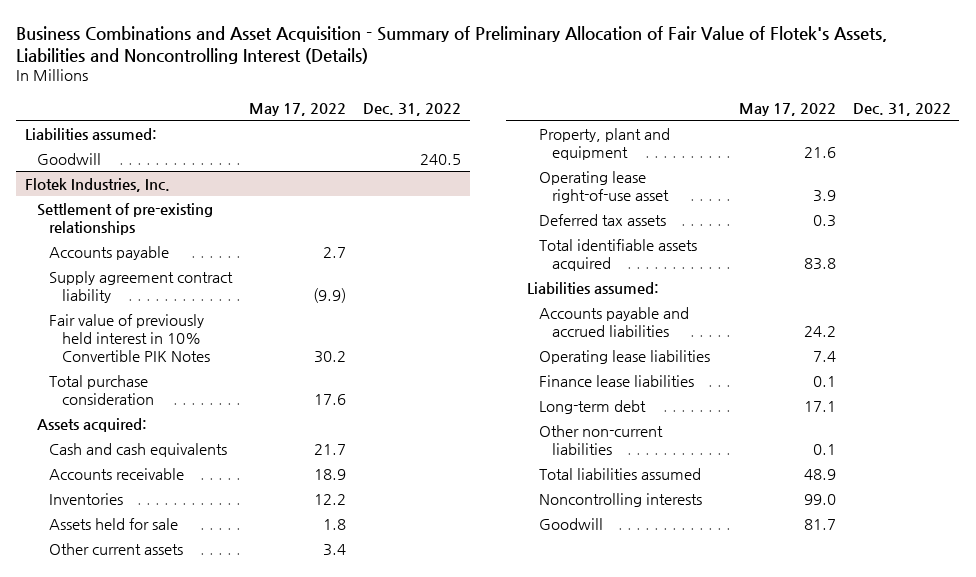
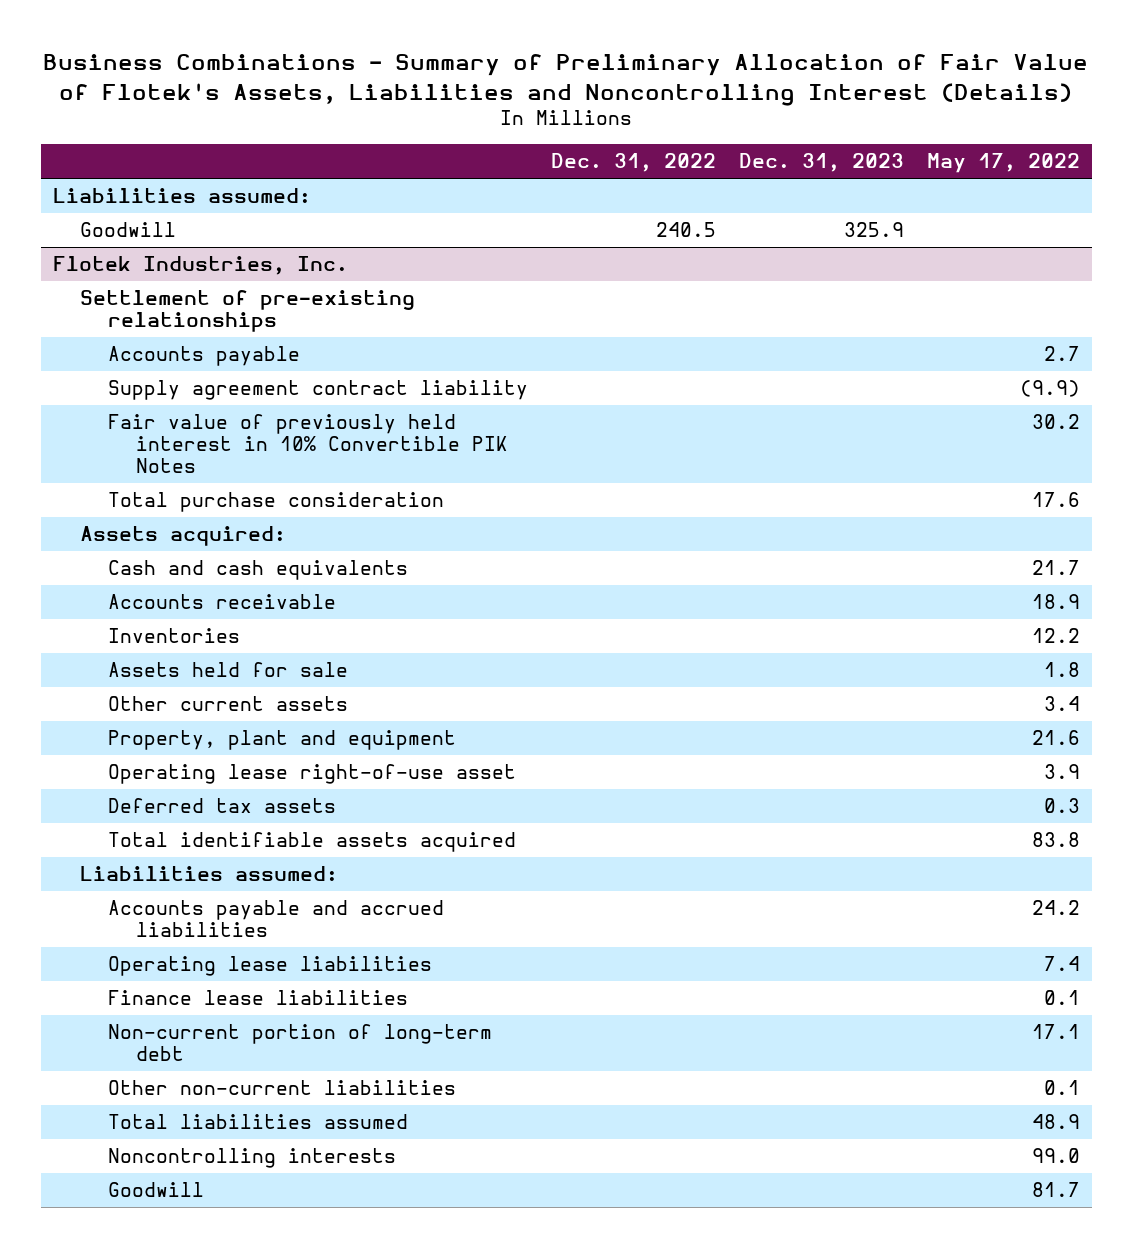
- Business Combinations and Asset Acquisition - Summary of Preliminary Allocation of Fair Value of Flotek's Assets, Liabilities and Noncontrolling Interest (Details)
+ Business Combinations - Summary of Preliminary Allocation of Fair Value of Flotek's Assets, Liabilities and Noncontrolling Interest (Details)
- | May 17, 2022 | Dec. 31, 2022
+ | Dec. 31, 2022 | Dec. 31, 2023 | May 17, 2022
@ Flotek Industries, Inc.
- Long-term debt | 17.1 |
+ Non-current portion of long-term debt | | | 17.1

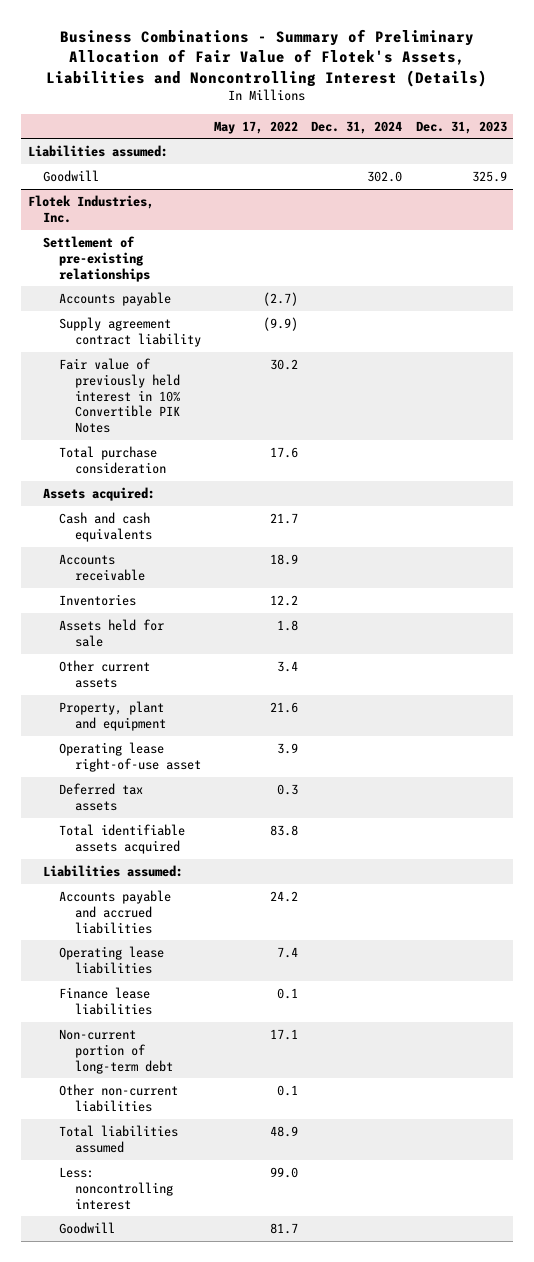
- | Dec. 31, 2022 | Dec. 31, 2023 | May 17, 2022
+ | May 17, 2022 | Dec. 31, 2024 | Dec. 31, 2023
@ Flotek Industries, Inc.
- Accounts payable | | | 2.7
+ Accounts payable | (2.7) | |
- Noncontrolling interests | | | 99.0
+ Less: noncontrolling interest | 99.0 | |

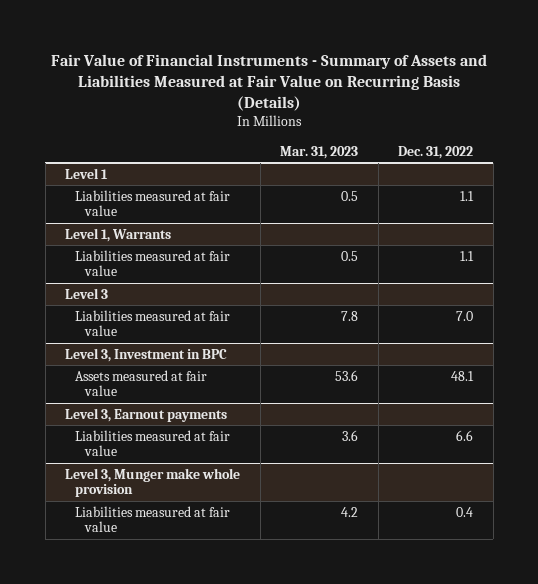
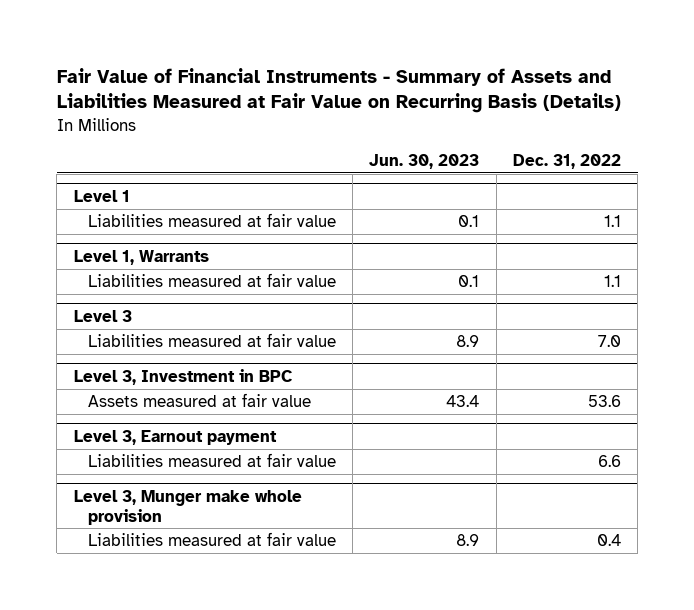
- | Mar. 31, 2023 | Dec. 31, 2022
+ | Jun. 30, 2023 | Dec. 31, 2022
@ Level 3, Investment in BPC
- Assets measured at fair value | 53.6 | 48.1
- Level 3, Earnout payments
@ Level 3, Investment in BPC
+ Assets measured at fair value | 43.4 | 53.6
+ Level 3, Earnout payment

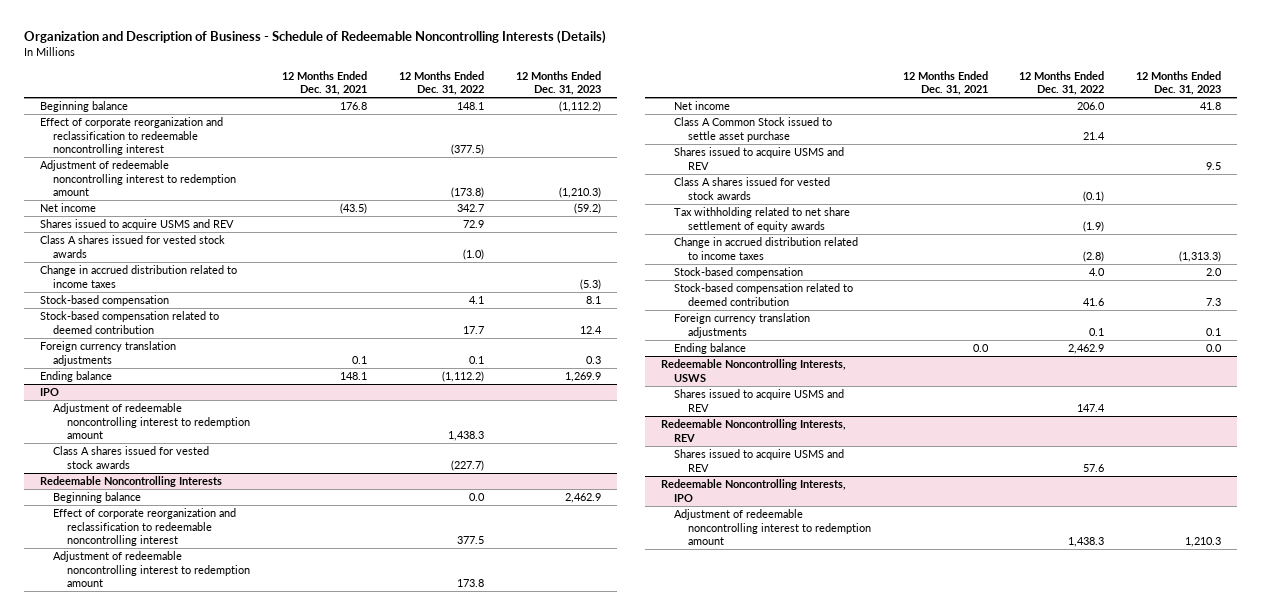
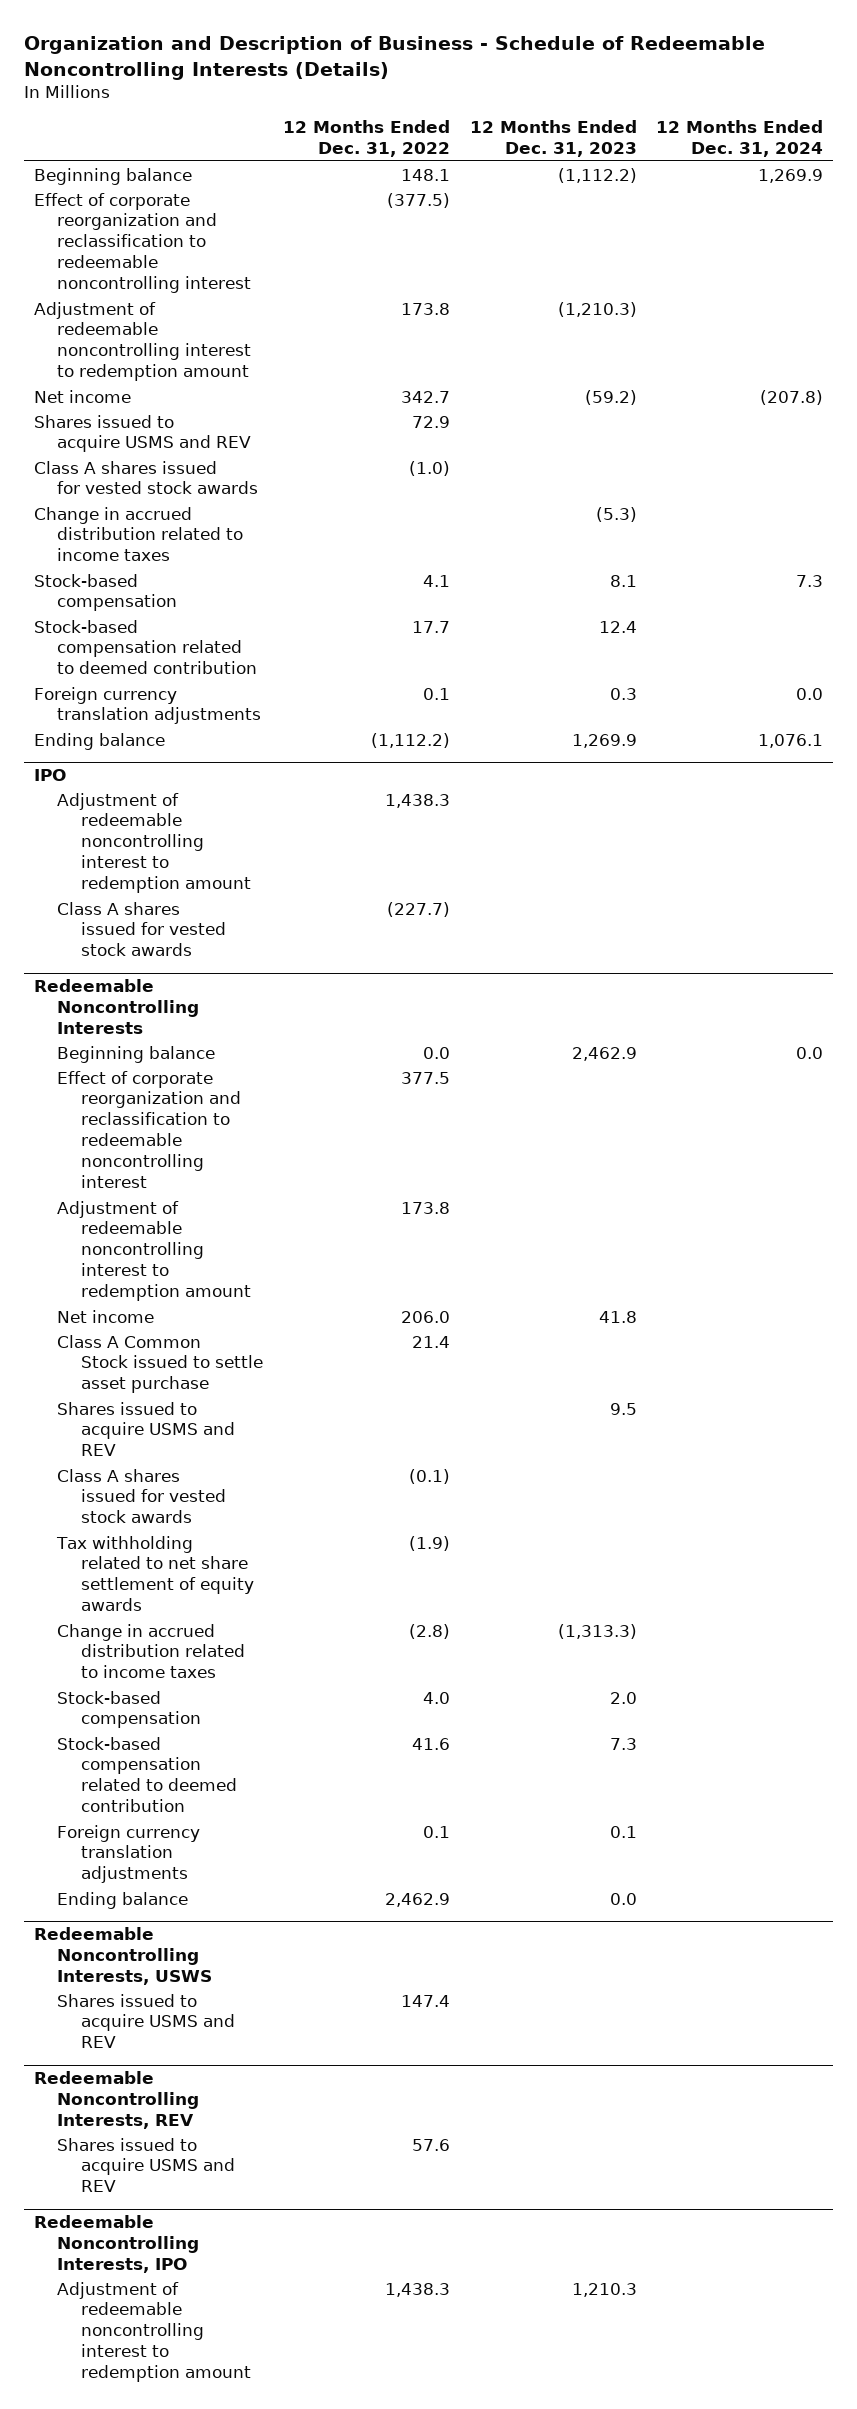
- | 12 Months Ended Dec. 31, 2021 | 12 Months Ended Dec. 31, 2022 | 12 Months Ended Dec. 31, 2023
+ | 12 Months Ended Dec. 31, 2022 | 12 Months Ended Dec. 31, 2023 | 12 Months Ended Dec. 31, 2024
- Adjustment of redeemable noncontrolling interest to redemption amount | | (173.8) | (1,210.3)
+ Adjustment of redeemable noncontrolling interest to redemption amount | 173.8 | (1,210.3) |

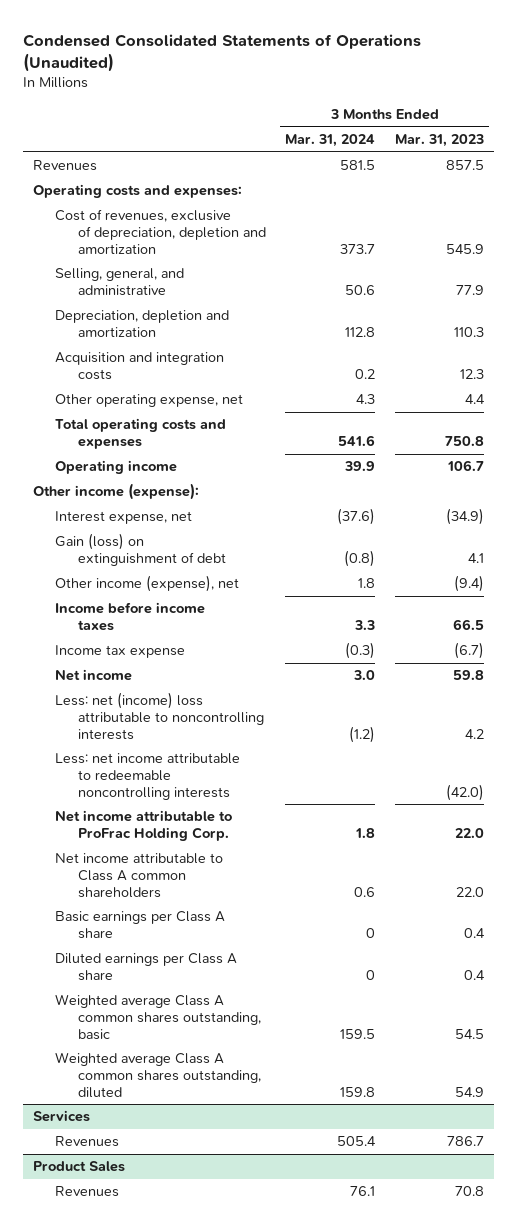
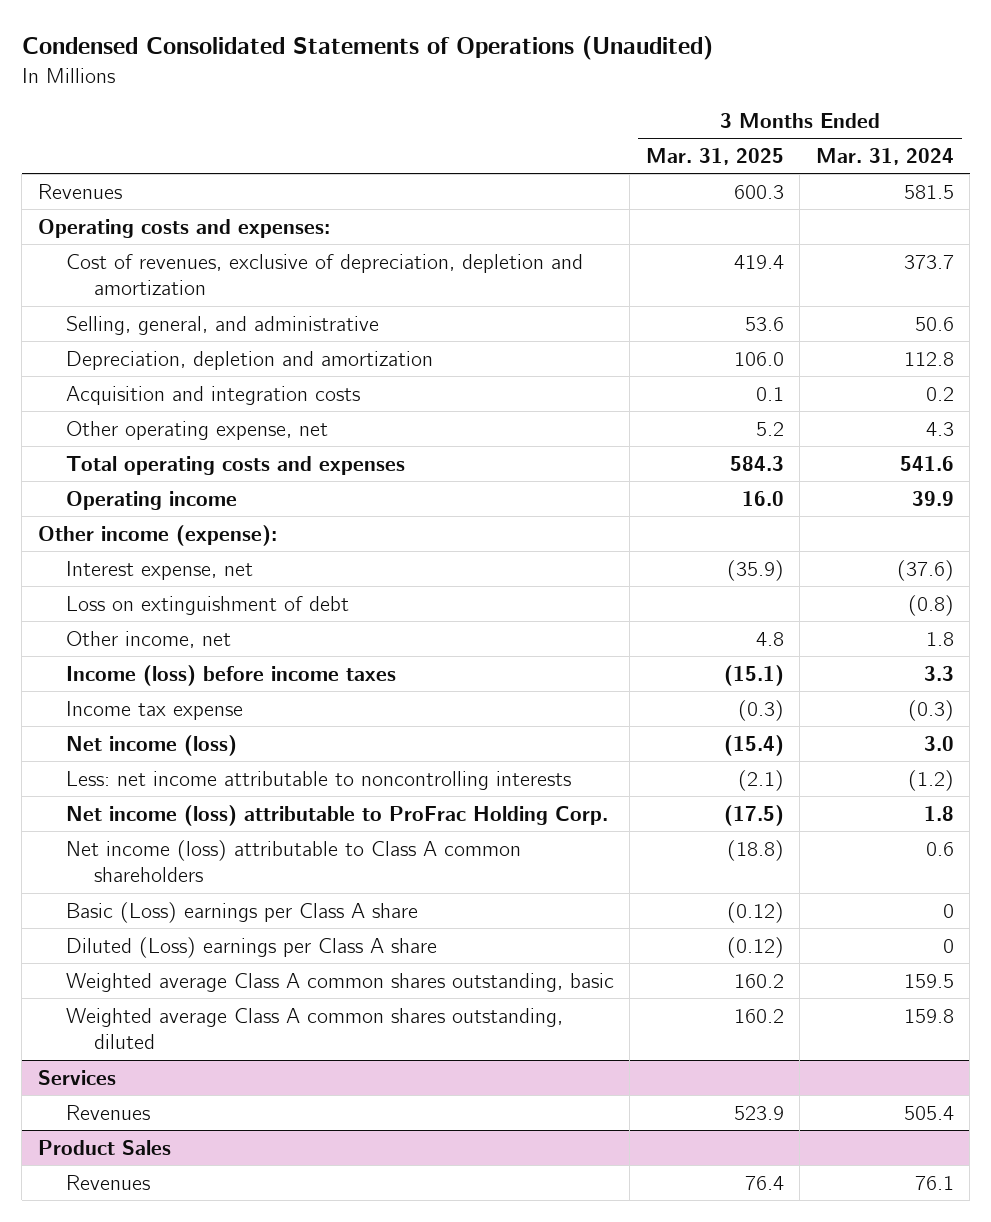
- | 3 Months Ended Mar. 31, 2024 | 3 Months Ended Mar. 31, 2023
+ | 3 Months Ended Mar. 31, 2025 | 3 Months Ended Mar. 31, 2024
- Gain (loss) on extinguishment of debt | (0.8) | 4.1
- Other income (expense), net | 1.8 | (9.4)
- Income before income taxes | 3.3 | 66.5
+ Loss on extinguishment of debt | | (0.8)
+ Other income, net | 4.8 | 1.8
+ Income (loss) before income taxes | (15.1) | 3.3
- Net income | 3.0 | 59.8
- Less: net (income) loss attributable to noncontrolling interests | (1.2) | 4.2
- Less: net income attributable to redeemable noncontrolling interests | | (42.0)
- Net income attributable to ProFrac Holding Corp. | 1.8 | 22.0
- Net income attributable to Class A common shareholders | 0.6 | 22.0
- Basic earnings per Class A share | 0 | 0.4
- Diluted earnings per Class A share | 0 | 0.4
+ Net income (loss) | (15.4) | 3.0
+ Less: net income attributable to noncontrolling interests | (2.1) | (1.2)
+ Net income (loss) attributable to ProFrac Holding Corp. | (17.5) | 1.8
+ Net income (loss) attributable to Class A common shareholders | (18.8) | 0.6
+ Basic (Loss) earnings per Class A share | (0.12) | 0
+ Diluted (Loss) earnings per Class A share | (0.12) | 0

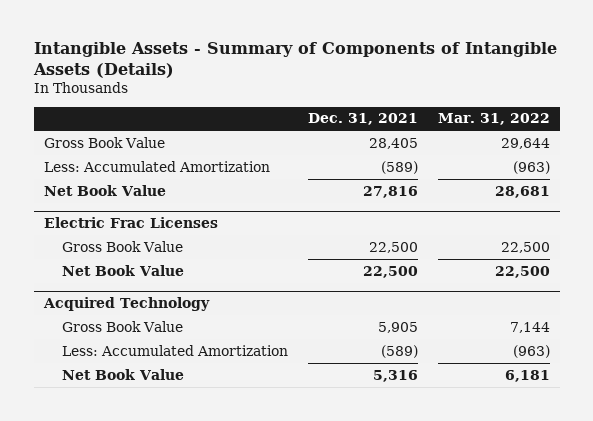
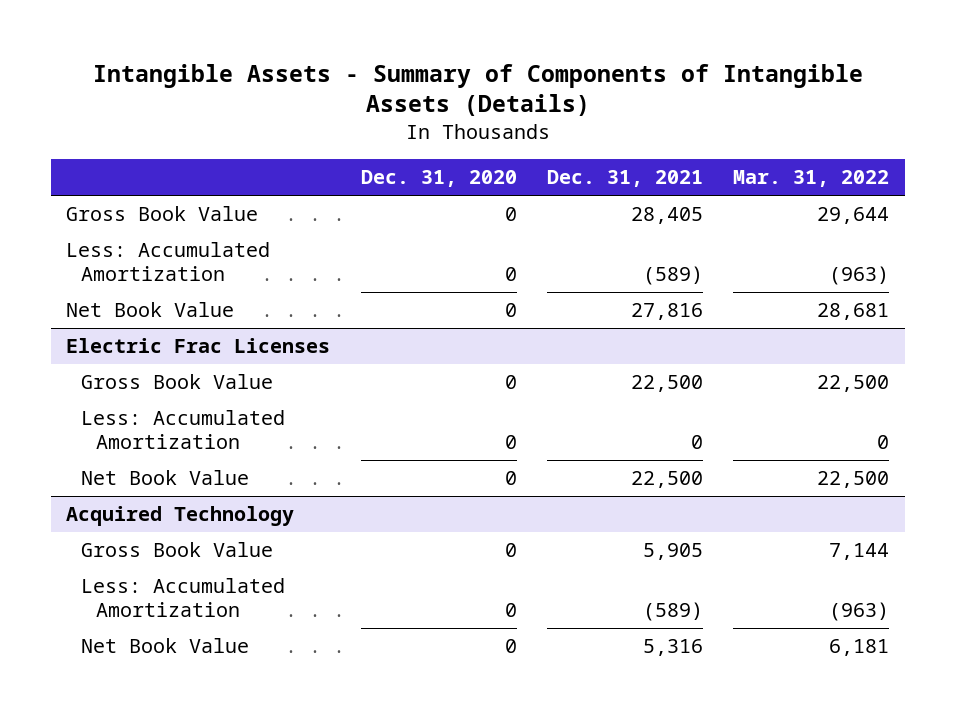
- | Dec. 31, 2021 | Mar. 31, 2022
+ | Dec. 31, 2020 | Dec. 31, 2021 | Mar. 31, 2022
@ Electric Frac Licenses
+ Less: Accumulated Amortization | 0 | 0 | 0

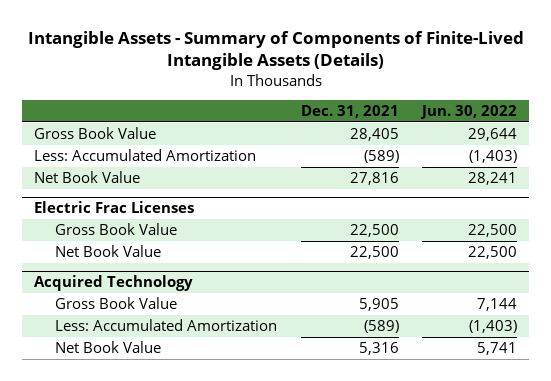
- Intangible Assets - Summary of Components of Intangible Assets (Details)
+ Intangible Assets - Summary of Components of Finite-Lived Intangible Assets (Details)
- | Dec. 31, 2020 | Dec. 31, 2021 | Mar. 31, 2022
+ | Dec. 31, 2021 | Jun. 30, 2022
@ Electric Frac Licenses
- Less: Accumulated Amortization | 0 | 0 | 0

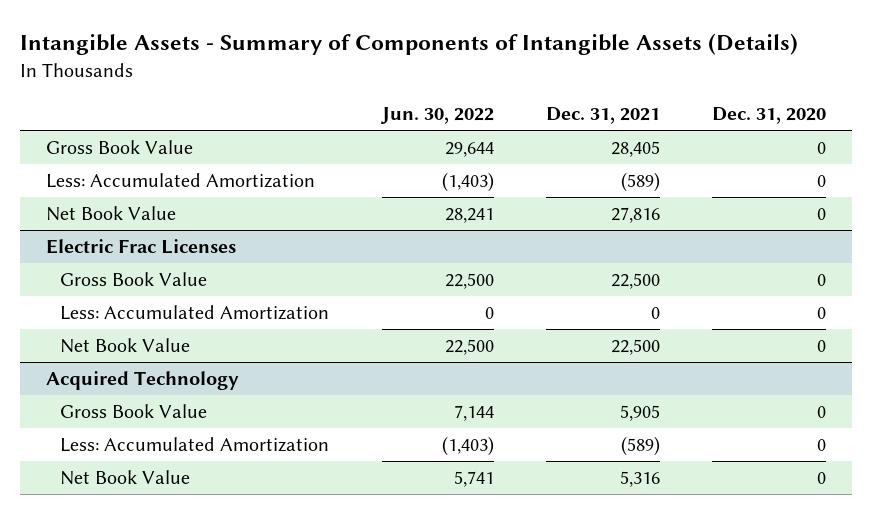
- Intangible Assets - Summary of Components of Finite-Lived Intangible Assets (Details)
+ Intangible Assets - Summary of Components of Intangible Assets (Details)
- | Dec. 31, 2021 | Jun. 30, 2022
+ | Jun. 30, 2022 | Dec. 31, 2021 | Dec. 31, 2020
@ Electric Frac Licenses
+ Less: Accumulated Amortization | 0 | 0 | 0

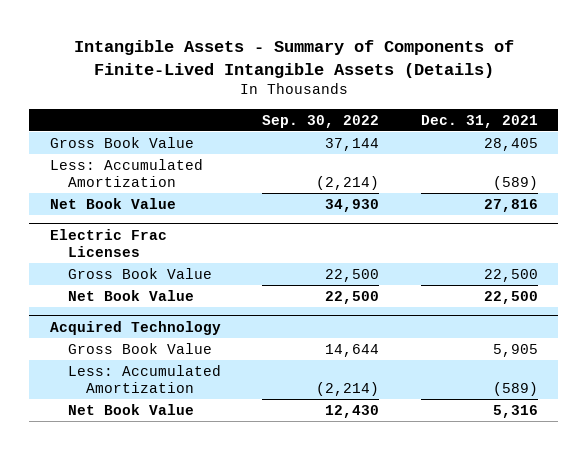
- Intangible Assets - Summary of Components of Intangible Assets (Details)
+ Intangible Assets - Summary of Components of Finite-Lived Intangible Assets (Details)
- | Jun. 30, 2022 | Dec. 31, 2021 | Dec. 31, 2020
+ | Sep. 30, 2022 | Dec. 31, 2021
@ Electric Frac Licenses
- Less: Accumulated Amortization | 0 | 0 | 0

